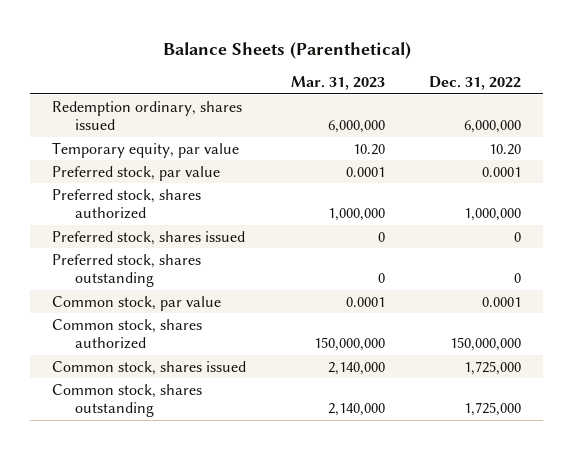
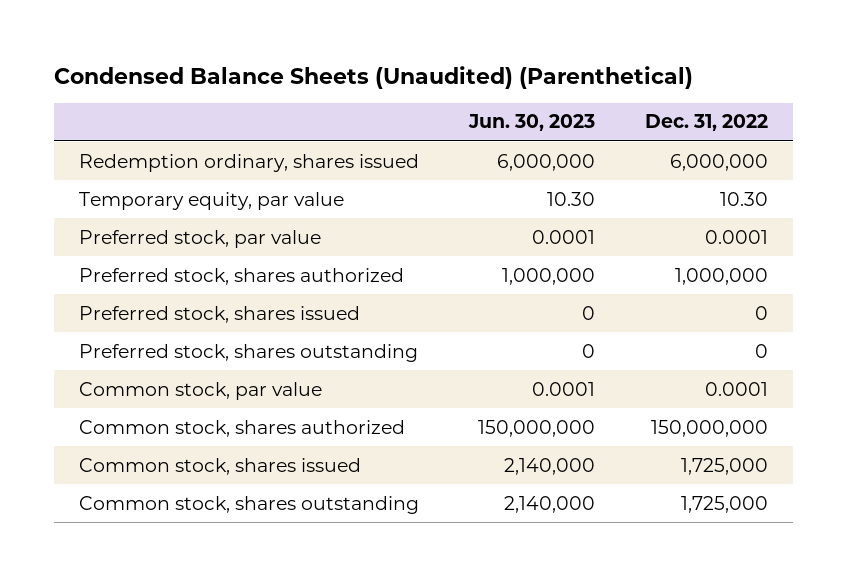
- Balance Sheets (Parenthetical)
+ Condensed Balance Sheets (Unaudited) (Parenthetical)
- | Mar. 31, 2023 | Dec. 31, 2022
+ | Jun. 30, 2023 | Dec. 31, 2022
- Temporary equity, par value | 10.20 | 10.20
+ Temporary equity, par value | 10.30 | 10.30

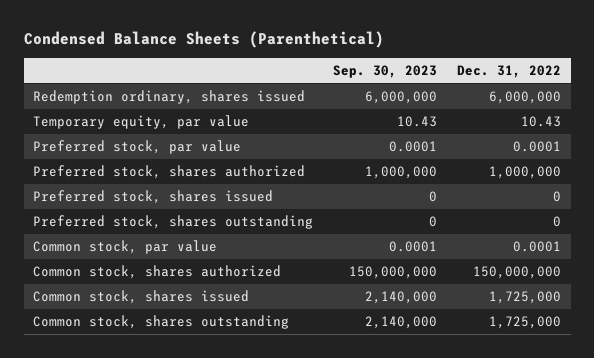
- Condensed Balance Sheets (Unaudited) (Parenthetical)
+ Condensed Balance Sheets (Parenthetical)
- | Jun. 30, 2023 | Dec. 31, 2022
+ | Sep. 30, 2023 | Dec. 31, 2022
- Temporary equity, par value | 10.30 | 10.30
+ Temporary equity, par value | 10.43 | 10.43

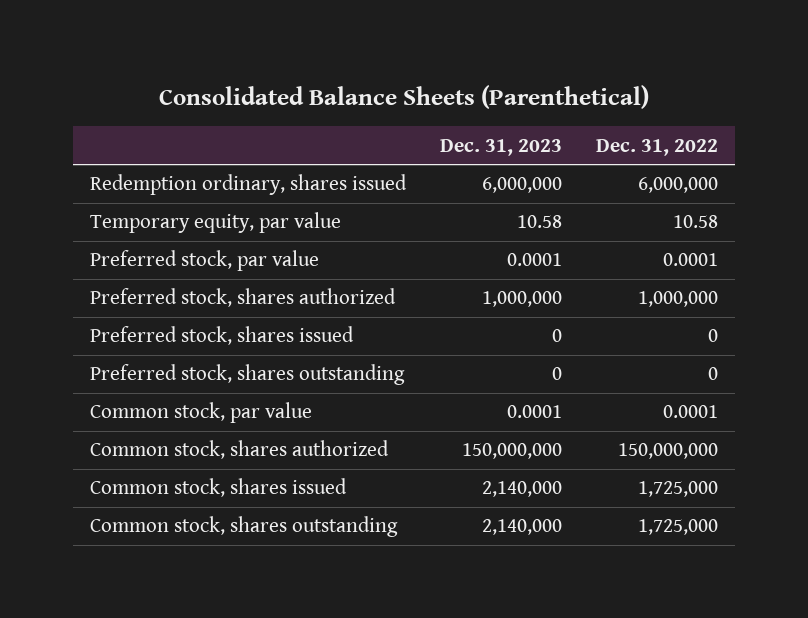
- Condensed Balance Sheets (Parenthetical)
+ Consolidated Balance Sheets (Parenthetical)
- | Sep. 30, 2023 | Dec. 31, 2022
+ | Dec. 31, 2023 | Dec. 31, 2022
- Temporary equity, par value | 10.43 | 10.43
+ Temporary equity, par value | 10.58 | 10.58

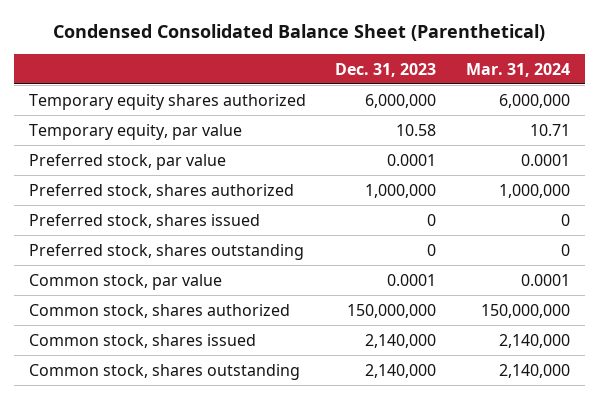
- Consolidated Balance Sheets (Parenthetical)
+ Condensed Consolidated Balance Sheet (Parenthetical)
- | Dec. 31, 2023 | Dec. 31, 2022
+ | Dec. 31, 2023 | Mar. 31, 2024
- Redemption ordinary, shares issued | 6,000,000 | 6,000,000
+ Temporary equity shares authorized | 6,000,000 | 6,000,000

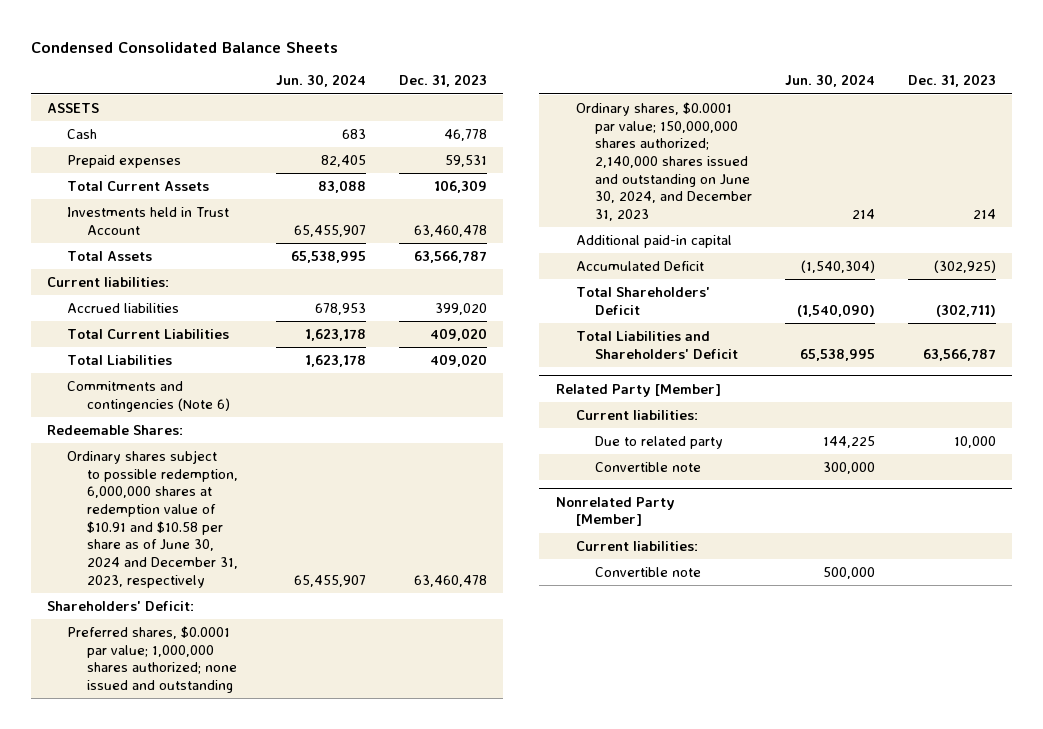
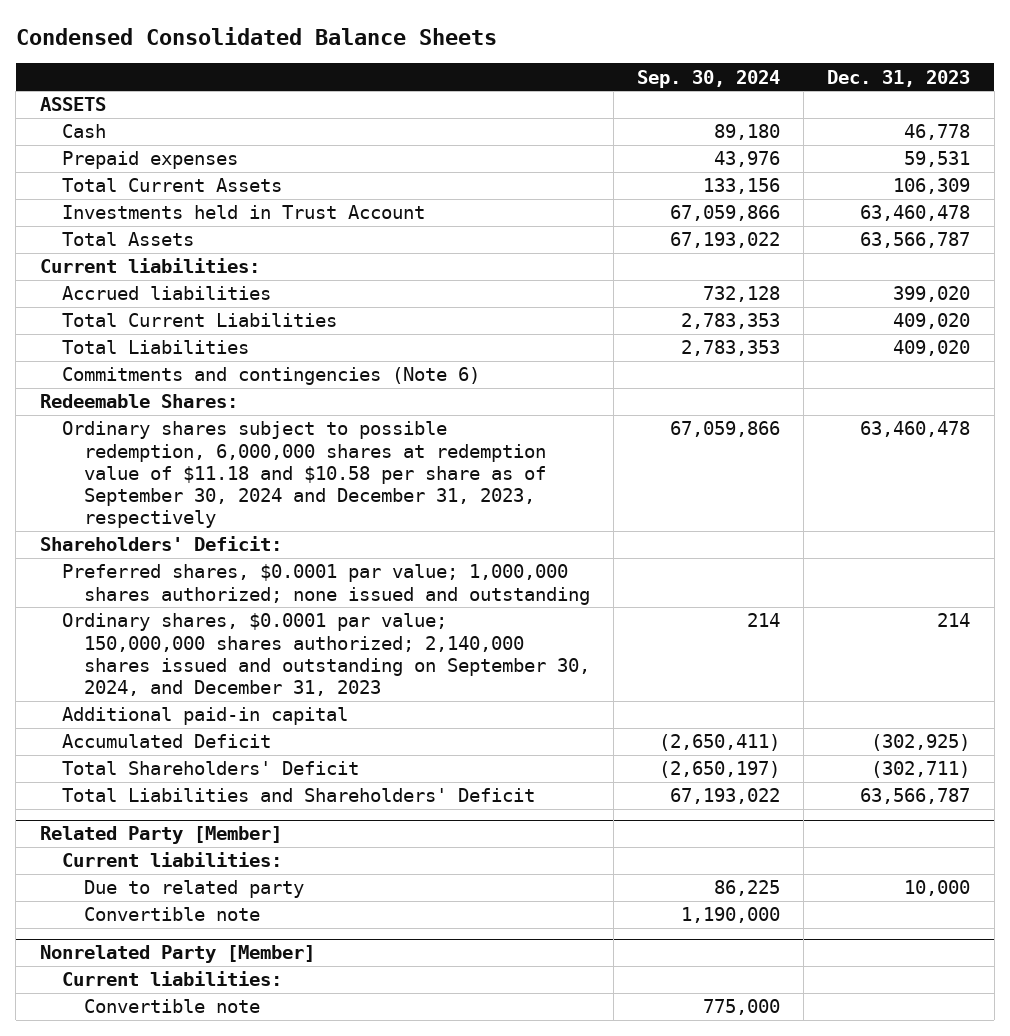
- | Jun. 30, 2024 | Dec. 31, 2023
+ | Sep. 30, 2024 | Dec. 31, 2023
- Ordinary shares subject to possible redemption, 6,000,000 shares at redemption value of $10.91 and $10.58 per share as of June 30, 2024 and December 31, 2023, respectively | 65,455,907 | 63,460,478
+ Ordinary shares subject to possible redemption, 6,000,000 shares at redemption value of $11.18 and $10.58 per share as of September 30, 2024 and December 31, 2023, respectively | 67,059,866 | 63,460,478
- Ordinary shares, $0.0001 par value; 150,000,000 shares authorized; 2,140,000 shares issued and outstanding on June 30, 2024, and December 31, 2023 | 214 | 214
+ Ordinary shares, $0.0001 par value; 150,000,000 shares authorized; 2,140,000 shares issued and outstanding on September 30, 2024, and December 31, 2023 | 214 | 214

